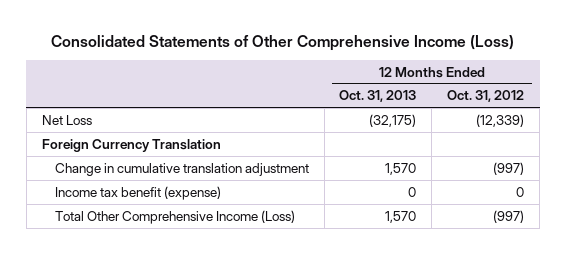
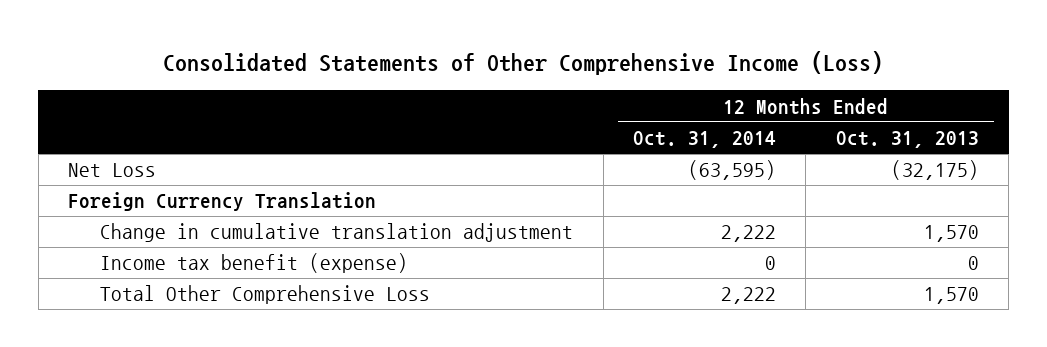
- | 12 Months Ended Oct. 31, 2013 | 12 Months Ended Oct. 31, 2012
+ | 12 Months Ended Oct. 31, 2014 | 12 Months Ended Oct. 31, 2013
- Total Other Comprehensive Income (Loss) | 1,570 | (997)
+ Total Other Comprehensive Loss | 2,222 | 1,570

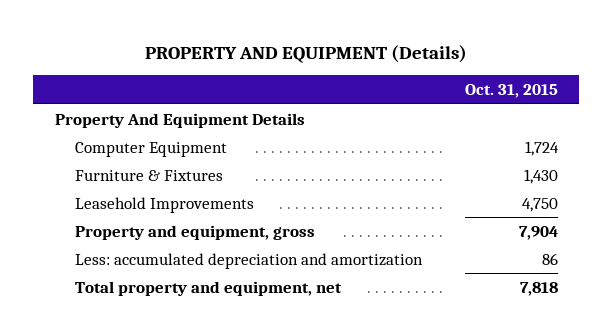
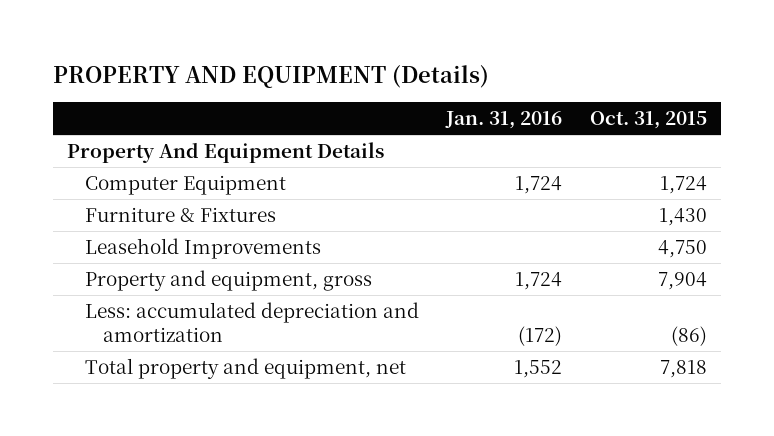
- | Oct. 31, 2015
+ | Jan. 31, 2016 | Oct. 31, 2015
- Less: accumulated depreciation and amortization | 86
+ Less: accumulated depreciation and amortization | (172) | (86)

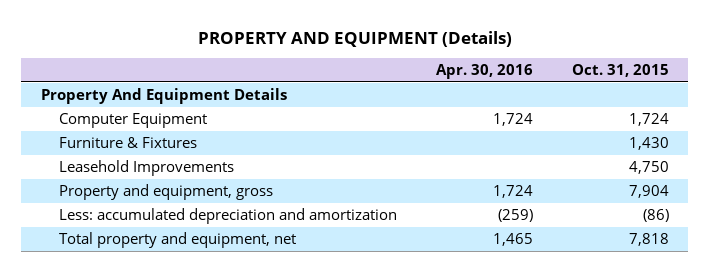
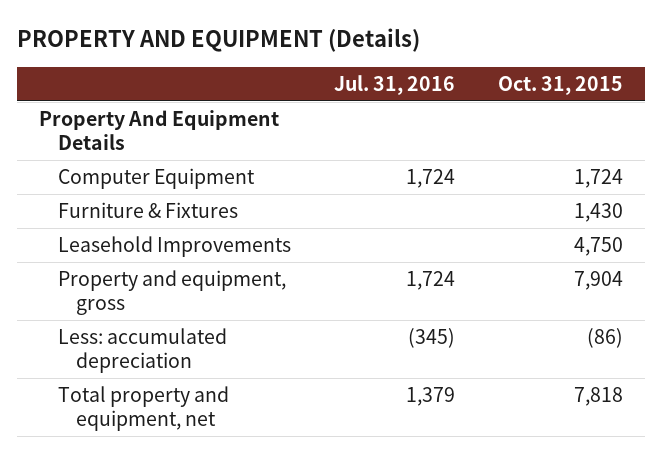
- | Apr. 30, 2016 | Oct. 31, 2015
+ | Jul. 31, 2016 | Oct. 31, 2015
- Less: accumulated depreciation and amortization | (259) | (86)
+ Less: accumulated depreciation | (345) | (86)

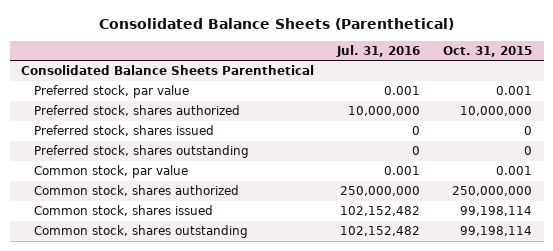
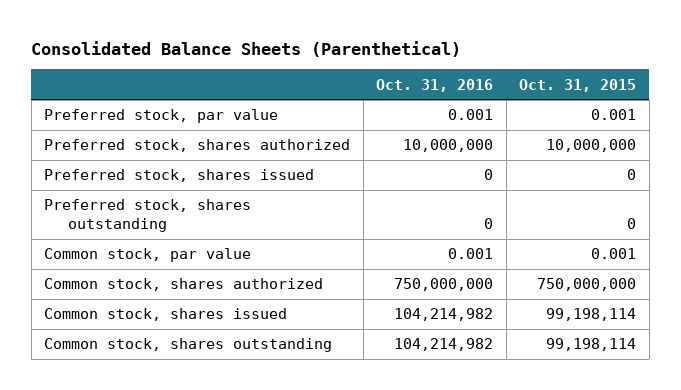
- | Jul. 31, 2016 | Oct. 31, 2015
+ | Oct. 31, 2016 | Oct. 31, 2015
- Consolidated Balance Sheets Parenthetical
- Common stock, shares authorized | 250,000,000 | 250,000,000
+ Common stock, shares authorized | 750,000,000 | 750,000,000

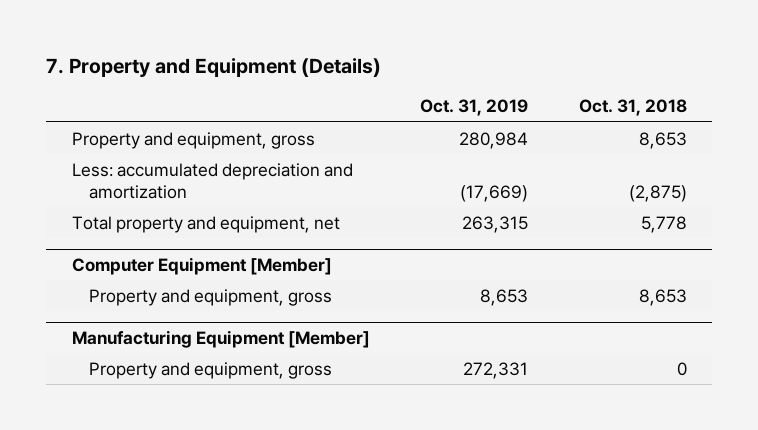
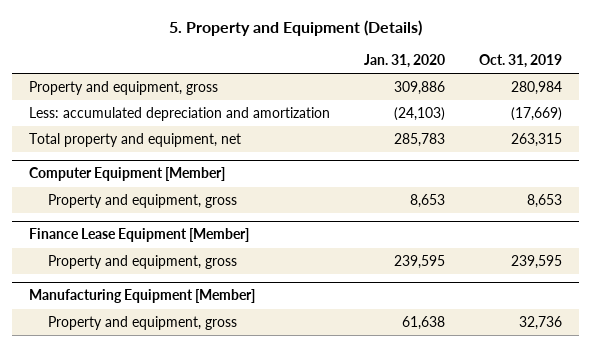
- 7. Property and Equipment (Details)
+ 5. Property and Equipment (Details)
- | Oct. 31, 2019 | Oct. 31, 2018
+ | Jan. 31, 2020 | Oct. 31, 2019
+ Finance Lease Equipment [Member]
+ Property and equipment, gross | 239,595 | 239,595
@ Manufacturing Equipment [Member]
- Property and equipment, gross | 272,331 | 0
+ Property and equipment, gross | 61,638 | 32,736

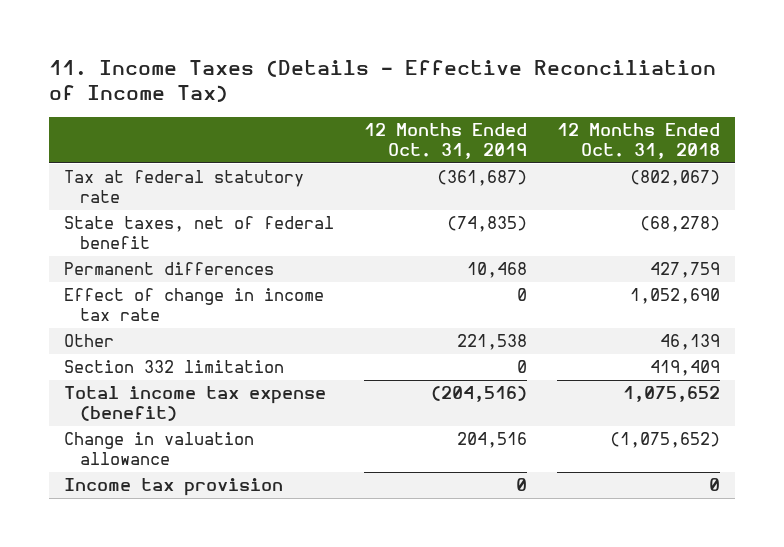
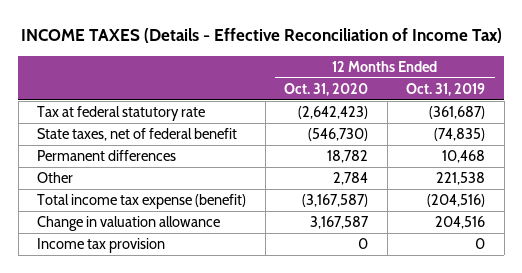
- 11. Income Taxes (Details - Effective Reconciliation of Income Tax)
+ INCOME TAXES (Details - Effective Reconciliation of Income Tax)
- | 12 Months Ended Oct. 31, 2019 | 12 Months Ended Oct. 31, 2018
+ | 12 Months Ended Oct. 31, 2020 | 12 Months Ended Oct. 31, 2019
- Effect of change in income tax rate | 0 | 1,052,690
- Section 332 limitation | 0 | 419,409

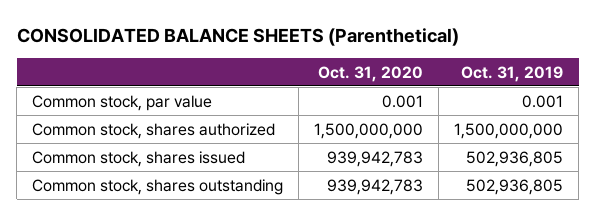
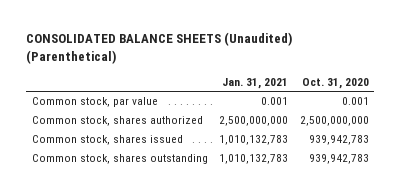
- CONSOLIDATED BALANCE SHEETS (Parenthetical)
+ CONSOLIDATED BALANCE SHEETS (Unaudited) (Parenthetical)
- | Oct. 31, 2020 | Oct. 31, 2019
+ | Jan. 31, 2021 | Oct. 31, 2020
- Common stock, shares authorized | 1,500,000,000 | 1,500,000,000
+ Common stock, shares authorized | 2,500,000,000 | 2,500,000,000

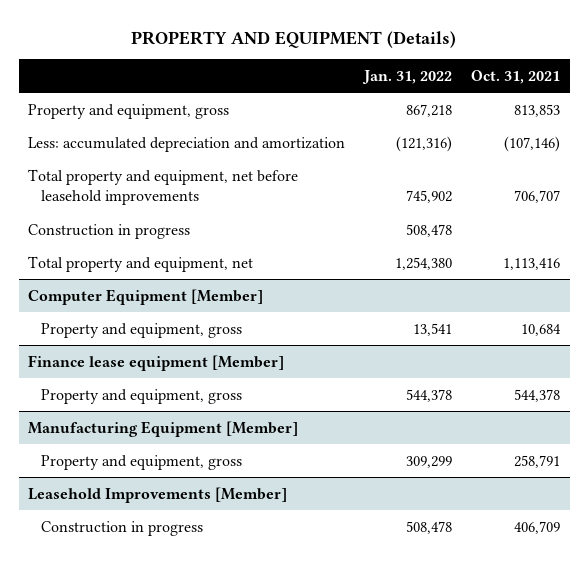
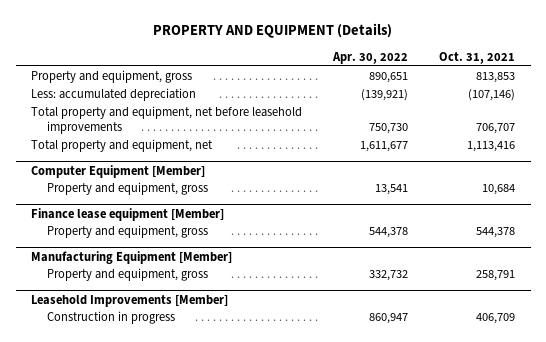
- | Jan. 31, 2022 | Oct. 31, 2021
+ | Apr. 30, 2022 | Oct. 31, 2021
- Less: accumulated depreciation and amortization | (121,316) | (107,146)
+ Less: accumulated depreciation | (139,921) | (107,146)
- Construction in progress | 508,478 |

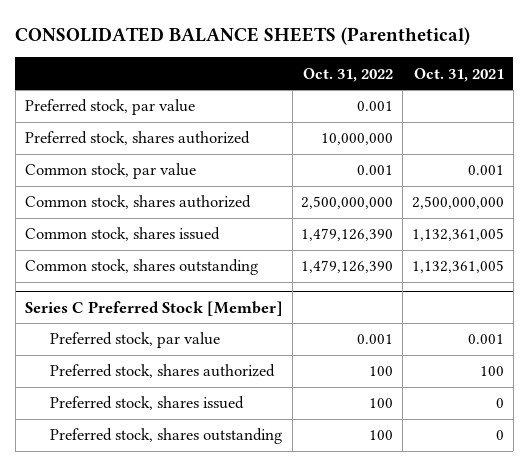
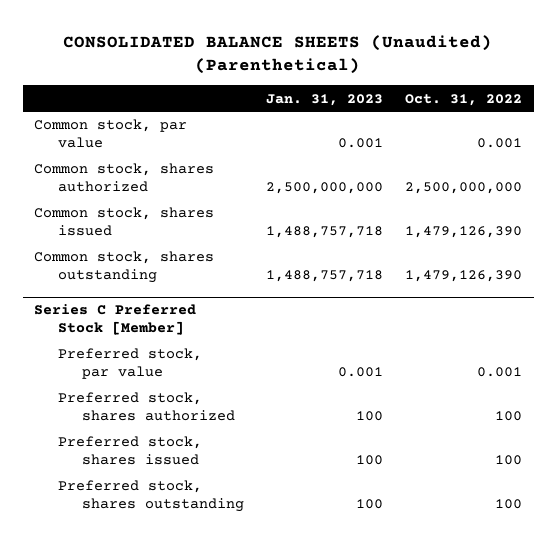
- CONSOLIDATED BALANCE SHEETS (Parenthetical)
+ CONSOLIDATED BALANCE SHEETS (Unaudited) (Parenthetical)
- | Oct. 31, 2022 | Oct. 31, 2021
+ | Jan. 31, 2023 | Oct. 31, 2022
- Preferred stock, par value | 0.001 |
- Preferred stock, shares authorized | 10,000,000 |

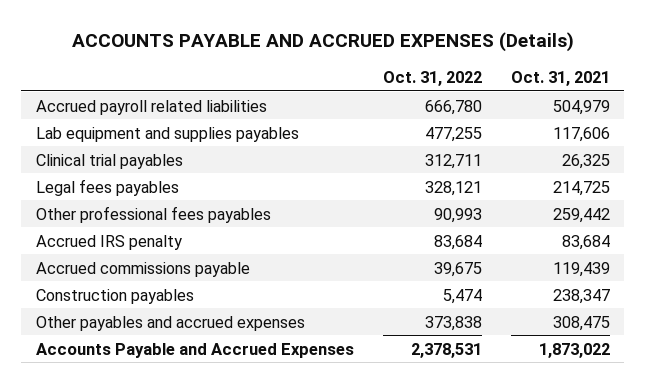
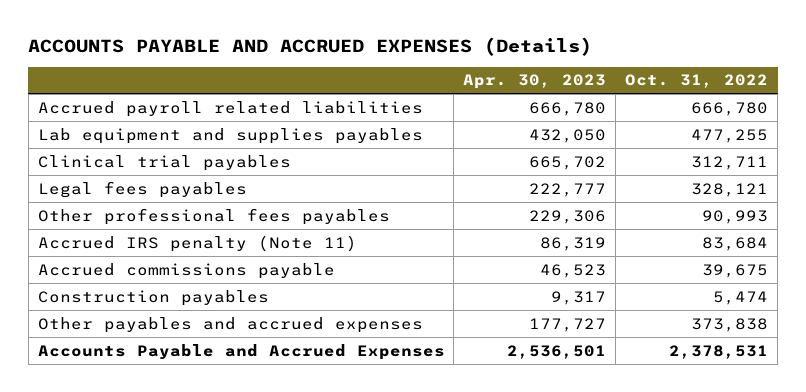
- | Oct. 31, 2022 | Oct. 31, 2021
+ | Apr. 30, 2023 | Oct. 31, 2022
- Accrued IRS penalty | 83,684 | 83,684
+ Accrued IRS penalty (Note 11) | 86,319 | 83,684

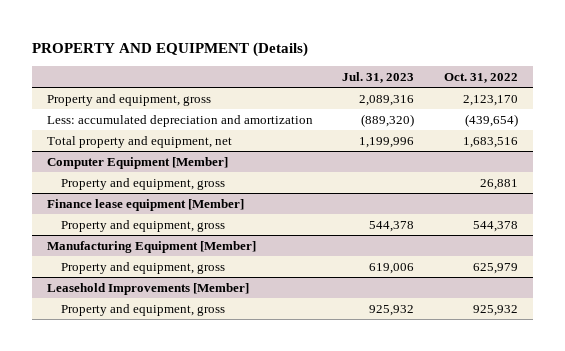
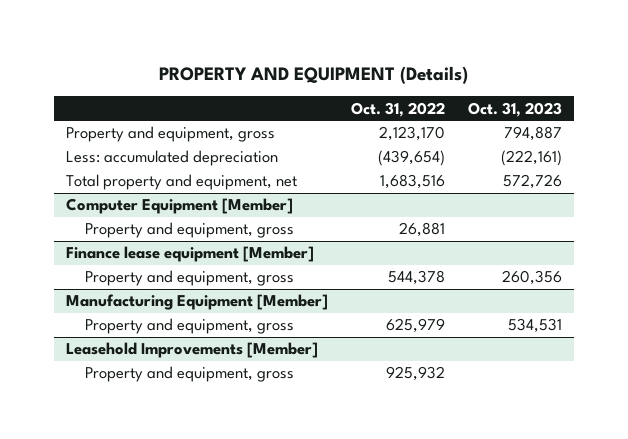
- | Jul. 31, 2023 | Oct. 31, 2022
+ | Oct. 31, 2022 | Oct. 31, 2023
- Less: accumulated depreciation and amortization | (889,320) | (439,654)
+ Less: accumulated depreciation | (439,654) | (222,161)

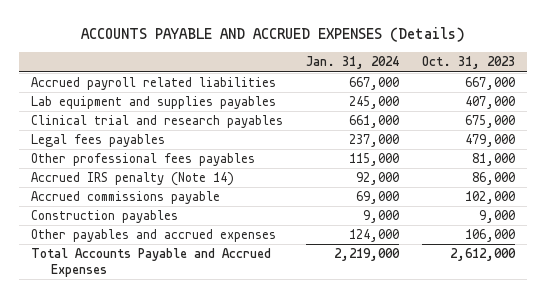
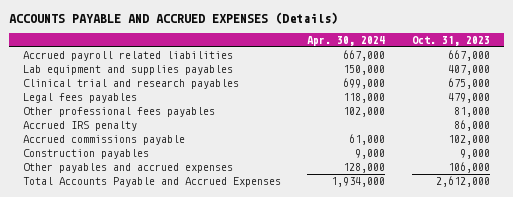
- | Jan. 31, 2024 | Oct. 31, 2023
+ | Apr. 30, 2024 | Oct. 31, 2023
- Accrued IRS penalty (Note 14) | 92,000 | 86,000
+ Accrued IRS penalty | | 86,000

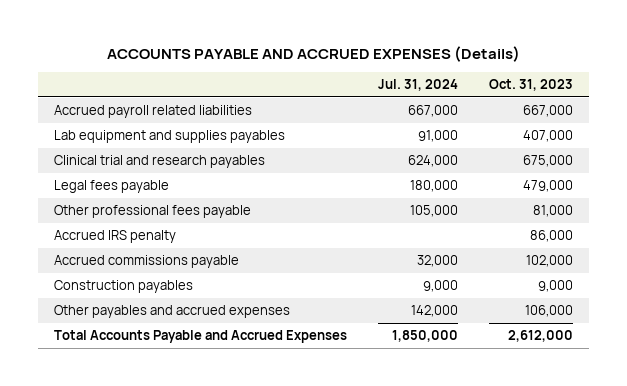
- | Apr. 30, 2024 | Oct. 31, 2023
+ | Jul. 31, 2024 | Oct. 31, 2023
- Legal fees payables | 118,000 | 479,000
- Other professional fees payables | 102,000 | 81,000
+ Legal fees payable | 180,000 | 479,000
+ Other professional fees payable | 105,000 | 81,000

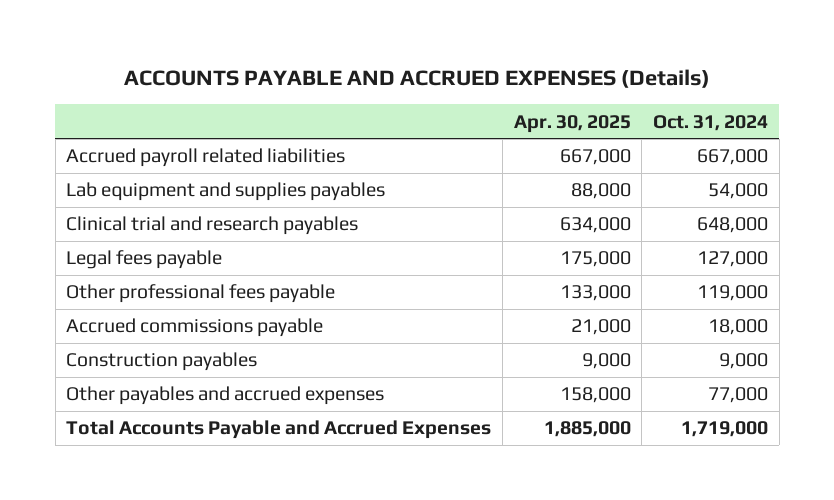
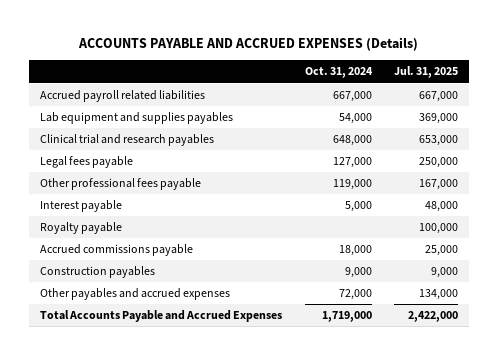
- | Apr. 30, 2025 | Oct. 31, 2024
+ | Oct. 31, 2024 | Jul. 31, 2025
+ Interest payable | 5,000 | 48,000
+ Royalty payable | | 100,000
- Other payables and accrued expenses | 158,000 | 77,000
+ Other payables and accrued expenses | 72,000 | 134,000

